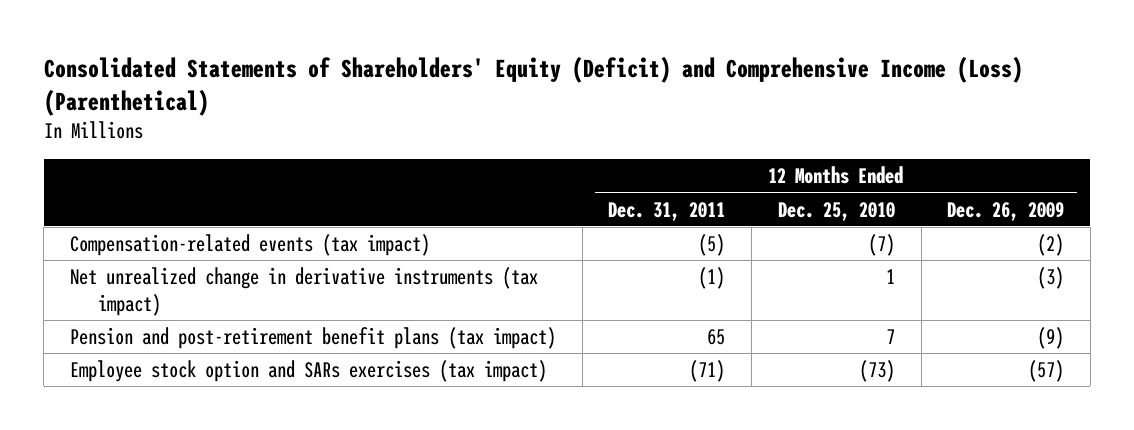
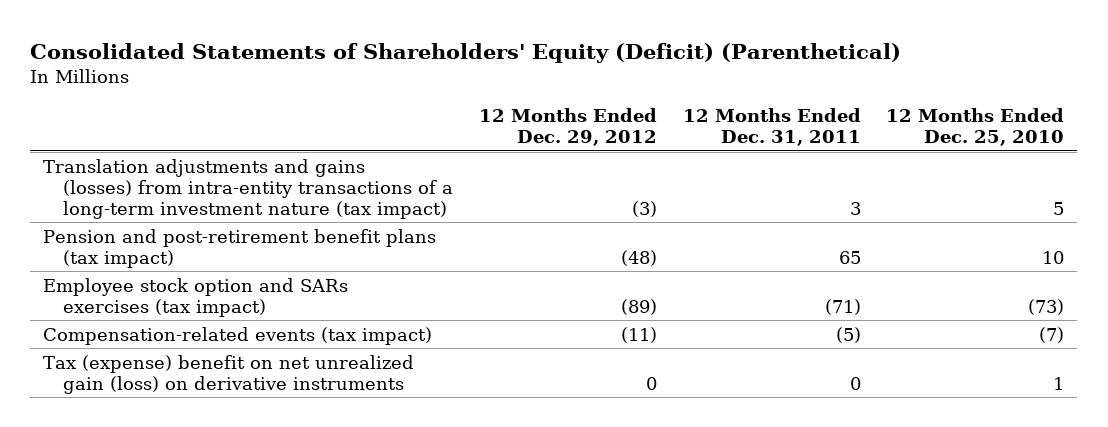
- Consolidated Statements of Shareholders' Equity (Deficit) and Comprehensive Income (Loss) (Parenthetical)
+ Consolidated Statements of Shareholders' Equity (Deficit) (Parenthetical)
- | 12 Months Ended Dec. 31, 2011 | 12 Months Ended Dec. 25, 2010 | 12 Months Ended Dec. 26, 2009
+ | 12 Months Ended Dec. 29, 2012 | 12 Months Ended Dec. 31, 2011 | 12 Months Ended Dec. 25, 2010
- Net unrealized change in derivative instruments (tax impact) | (1) | 1 | (3)
- Pension and post-retirement benefit plans (tax impact) | 65 | 7 | (9)
+ Translation adjustments and gains (losses) from intra-entity transactions of a long-term investment nature (tax impact) | (3) | 3 | 5
+ Pension and post-retirement benefit plans (tax impact) | (48) | 65 | 10
moved down: Compensation-related events (tax impact) | (11) | (5) | (7)
+ Tax (expense) benefit on net unrealized gain (loss) on derivative instruments | 0 | 0 | 1

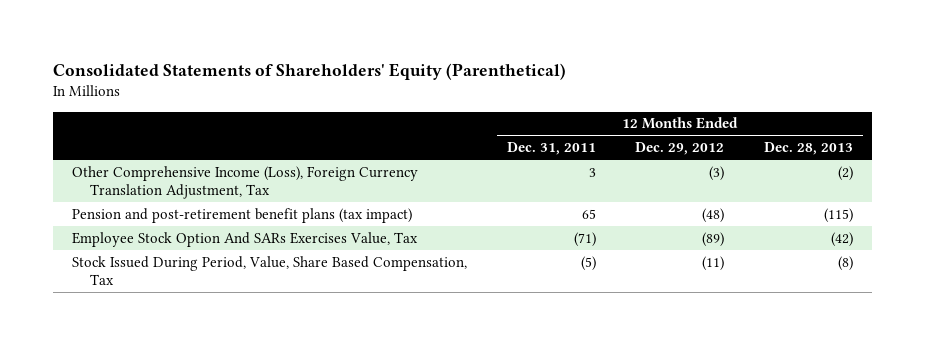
- Consolidated Statements of Shareholders' Equity (Deficit) (Parenthetical)
+ Consolidated Statements of Shareholders' Equity (Parenthetical)
- | 12 Months Ended Dec. 29, 2012 | 12 Months Ended Dec. 31, 2011 | 12 Months Ended Dec. 25, 2010
+ | 12 Months Ended Dec. 31, 2011 | 12 Months Ended Dec. 29, 2012 | 12 Months Ended Dec. 28, 2013
- Translation adjustments and gains (losses) from intra-entity transactions of a long-term investment nature (tax impact) | (3) | 3 | 5
+ Other Comprehensive Income (Loss), Foreign Currency Translation Adjustment, Tax | 3 | (3) | (2)
- Employee stock option and SARs exercises (tax impact) | (89) | (71) | (73)
- Compensation-related events (tax impact) | (11) | (5) | (7)
- Tax (expense) benefit on net unrealized gain (loss) on derivative instruments | 0 | 0 | 1
+ Employee Stock Option And SARs Exercises Value, Tax | (71) | (89) | (42)
+ Stock Issued During Period, Value, Share Based Compensation, Tax | (5) | (11) | (8)

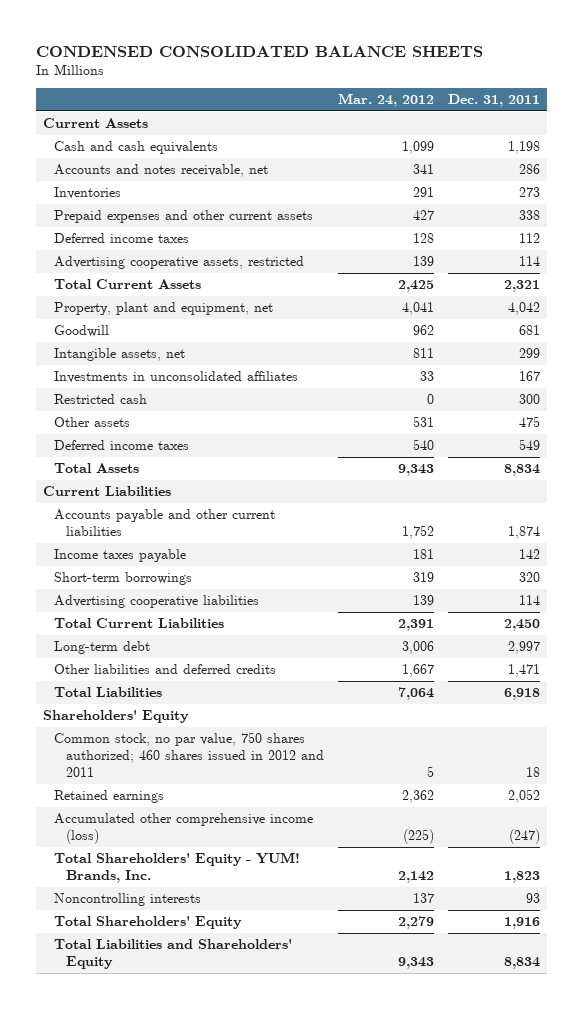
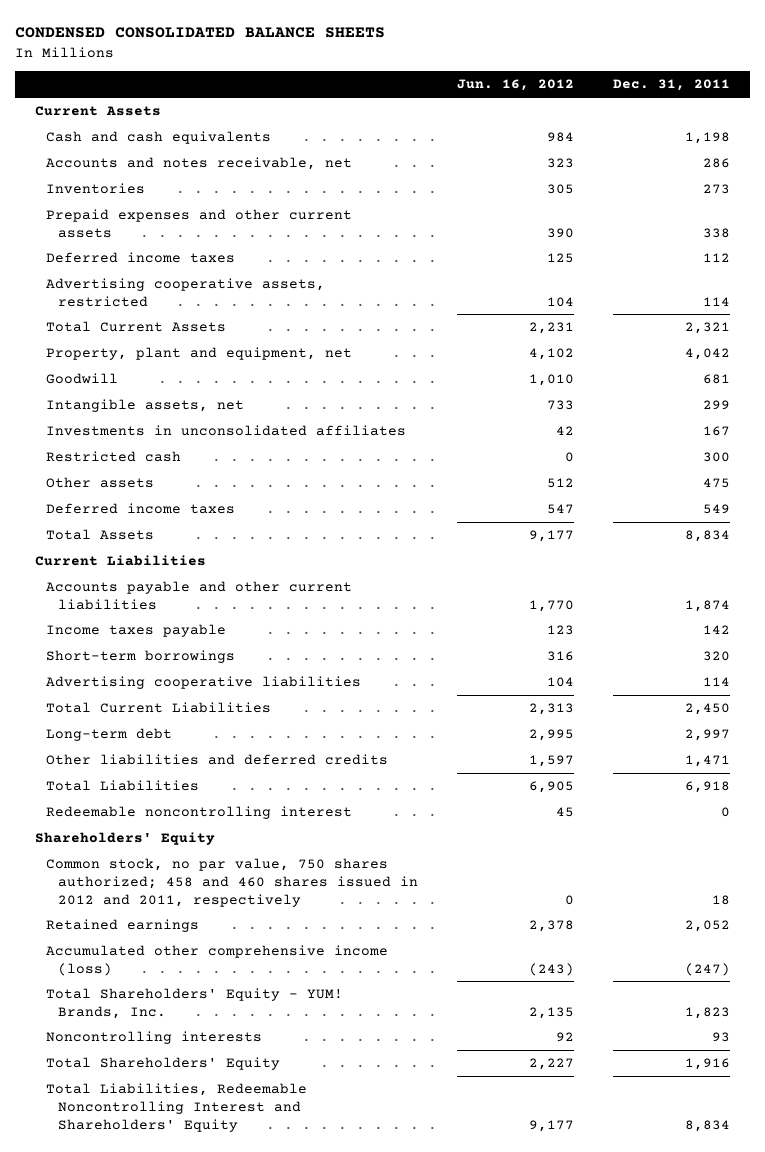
- | Mar. 24, 2012 | Dec. 31, 2011
+ | Jun. 16, 2012 | Dec. 31, 2011
+ Redeemable noncontrolling interest | 45 | 0
- Common stock, no par value, 750 shares authorized; 460 shares issued in 2012 and 2011 | 5 | 18
+ Common stock, no par value, 750 shares authorized; 458 and 460 shares issued in 2012 and 2011, respectively | 0 | 18
- Total Liabilities and Shareholders' Equity | 9,343 | 8,834
+ Total Liabilities, Redeemable Noncontrolling Interest and Shareholders' Equity | 9,177 | 8,834

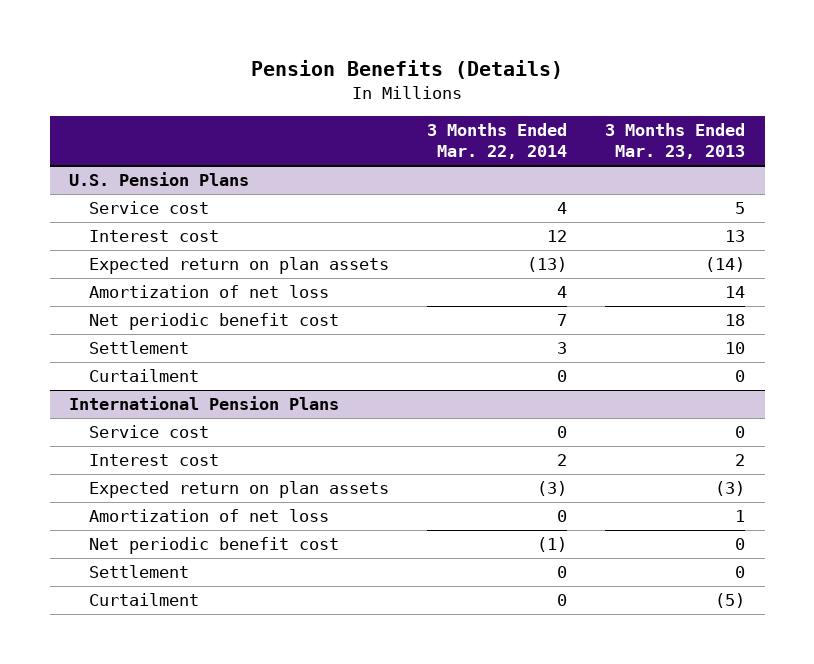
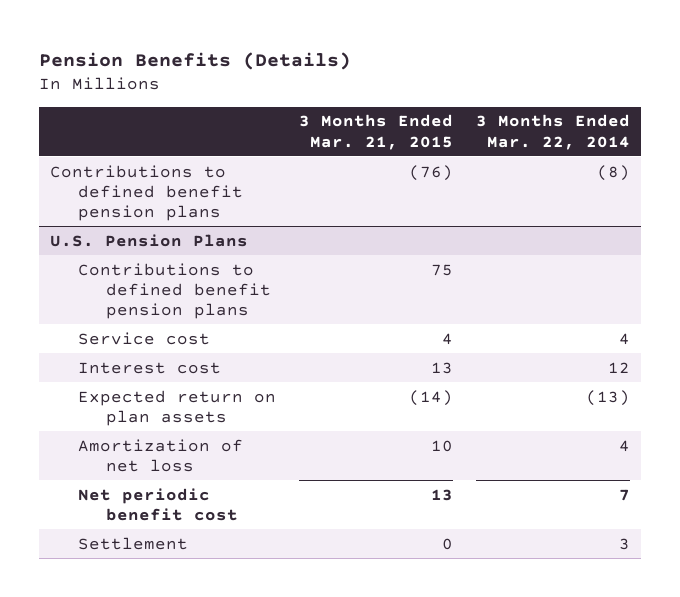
- | 3 Months Ended Mar. 22, 2014 | 3 Months Ended Mar. 23, 2013
+ | 3 Months Ended Mar. 21, 2015 | 3 Months Ended Mar. 22, 2014
+ Contributions to defined benefit pension plans | (76) | (8)
@ U.S. Pension Plans
+ Contributions to defined benefit pension plans | 75 |
- Curtailment | 0 | 0
- International Pension Plans
- Service cost | 0 | 0
- Interest cost | 2 | 2
- Expected return on plan assets | (3) | (3)
- Amortization of net loss | 0 | 1
- Net periodic benefit cost | (1) | 0
- Settlement | 0 | 0
- Curtailment | 0 | (5)

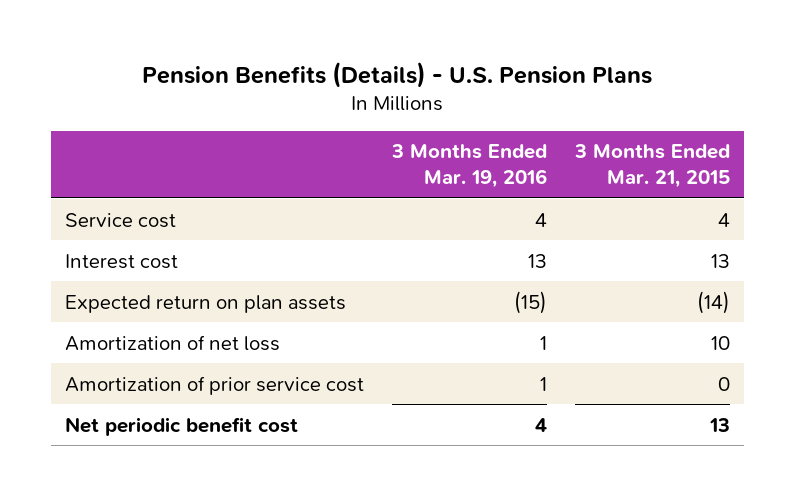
- Pension Benefits (Details)
+ Pension Benefits (Details) - U.S. Pension Plans
- | 3 Months Ended Mar. 21, 2015 | 3 Months Ended Mar. 22, 2014
+ | 3 Months Ended Mar. 19, 2016 | 3 Months Ended Mar. 21, 2015
- Contributions to defined benefit pension plans | (76) | (8)
- U.S. Pension Plans
- Contributions to defined benefit pension plans | 75 |
+ Amortization of prior service cost | 1 | 0
- Settlement | 0 | 3

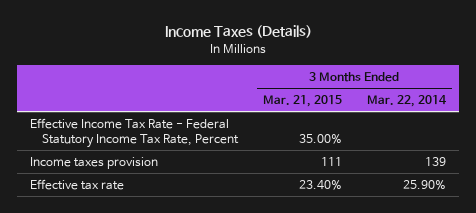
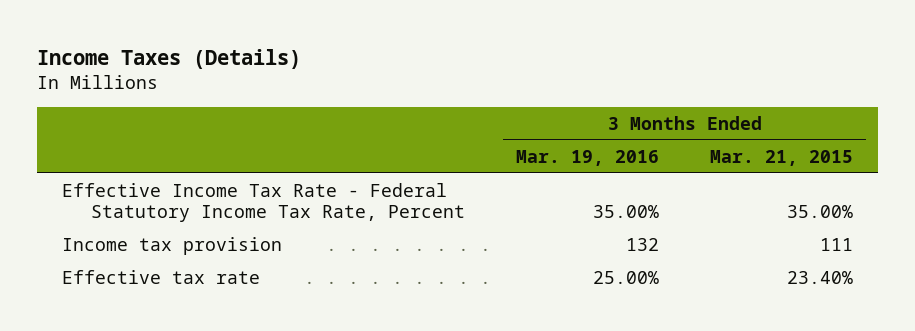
- | 3 Months Ended Mar. 21, 2015 | 3 Months Ended Mar. 22, 2014
+ | 3 Months Ended Mar. 19, 2016 | 3 Months Ended Mar. 21, 2015
- Income taxes provision | 111 | 139
+ Income tax provision | 132 | 111

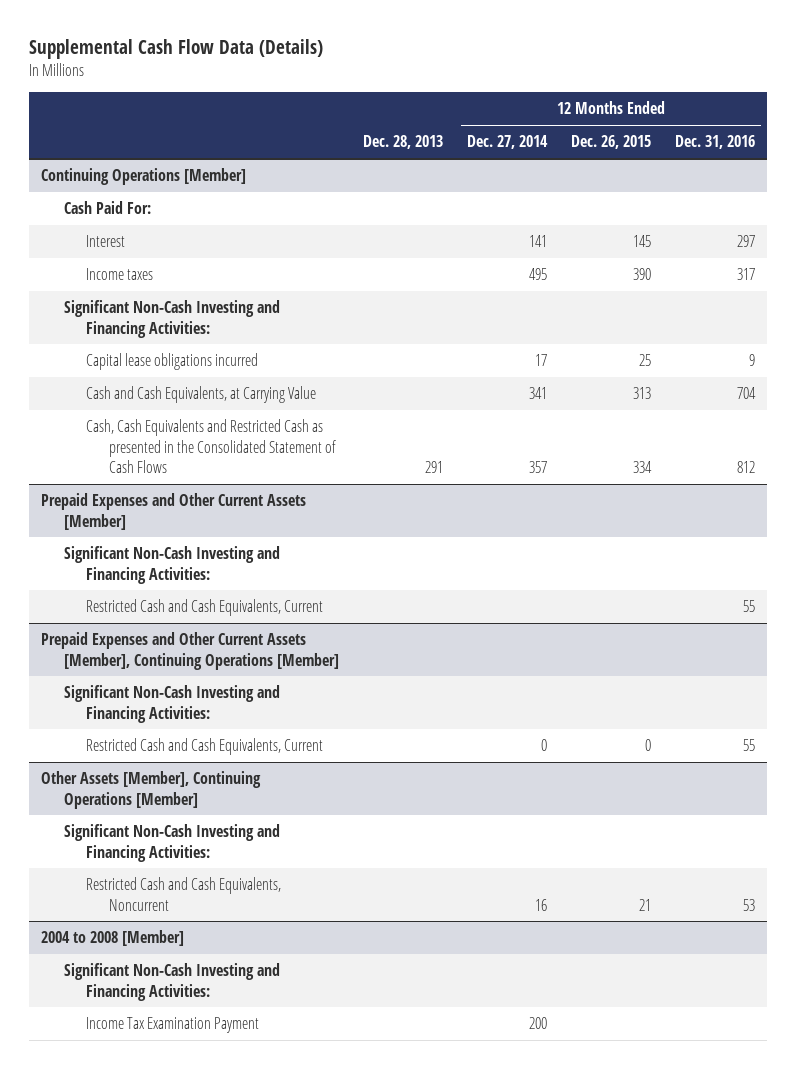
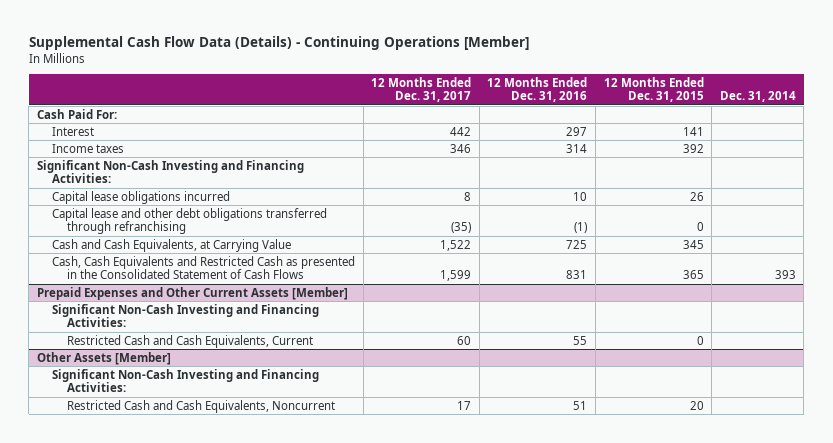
- Supplemental Cash Flow Data (Details)
+ Supplemental Cash Flow Data (Details) - Continuing Operations [Member]
- | Dec. 28, 2013 | 12 Months Ended Dec. 27, 2014 | 12 Months Ended Dec. 26, 2015 | 12 Months Ended Dec. 31, 2016
+ | 12 Months Ended Dec. 31, 2017 | 12 Months Ended Dec. 31, 2016 | 12 Months Ended Dec. 31, 2015 | Dec. 31, 2014
- Continuing Operations [Member]
- Income taxes | | 495 | 390 | 317
+ Income taxes | 346 | 314 | 392 |
- Capital lease obligations incurred | | 17 | 25 | 9
- Cash and Cash Equivalents, at Carrying Value | | 341 | 313 | 704
- Cash, Cash Equivalents and Restricted Cash as presented in the Consolidated Statement of Cash Flows | 291 | 357 | 334 | 812
+ Capital lease obligations incurred | 8 | 10 | 26 |
+ Capital lease and other debt obligations transferred through refranchising | (35) | (1) | 0 |
+ Cash and Cash Equivalents, at Carrying Value | 1,522 | 725 | 345 |
+ Cash, Cash Equivalents and Restricted Cash as presented in the Consolidated Statement of Cash Flows | 1,599 | 831 | 365 | 393
- Prepaid Expenses and Other Current Assets [Member], Continuing Operations [Member]
- Significant Non-Cash Investing and Financing Activities:
- Restricted Cash and Cash Equivalents, Current | | 0 | 0 | 55
- Other Assets [Member], Continuing Operations [Member]
- Significant Non-Cash Investing and Financing Activities:
- Restricted Cash and Cash Equivalents, Noncurrent | | 16 | 21 | 53
- 2004 to 2008 [Member]
+ Other Assets [Member]
- Income Tax Examination Payment | | 200 | |
+ Restricted Cash and Cash Equivalents, Noncurrent | 17 | 51 | 20 |

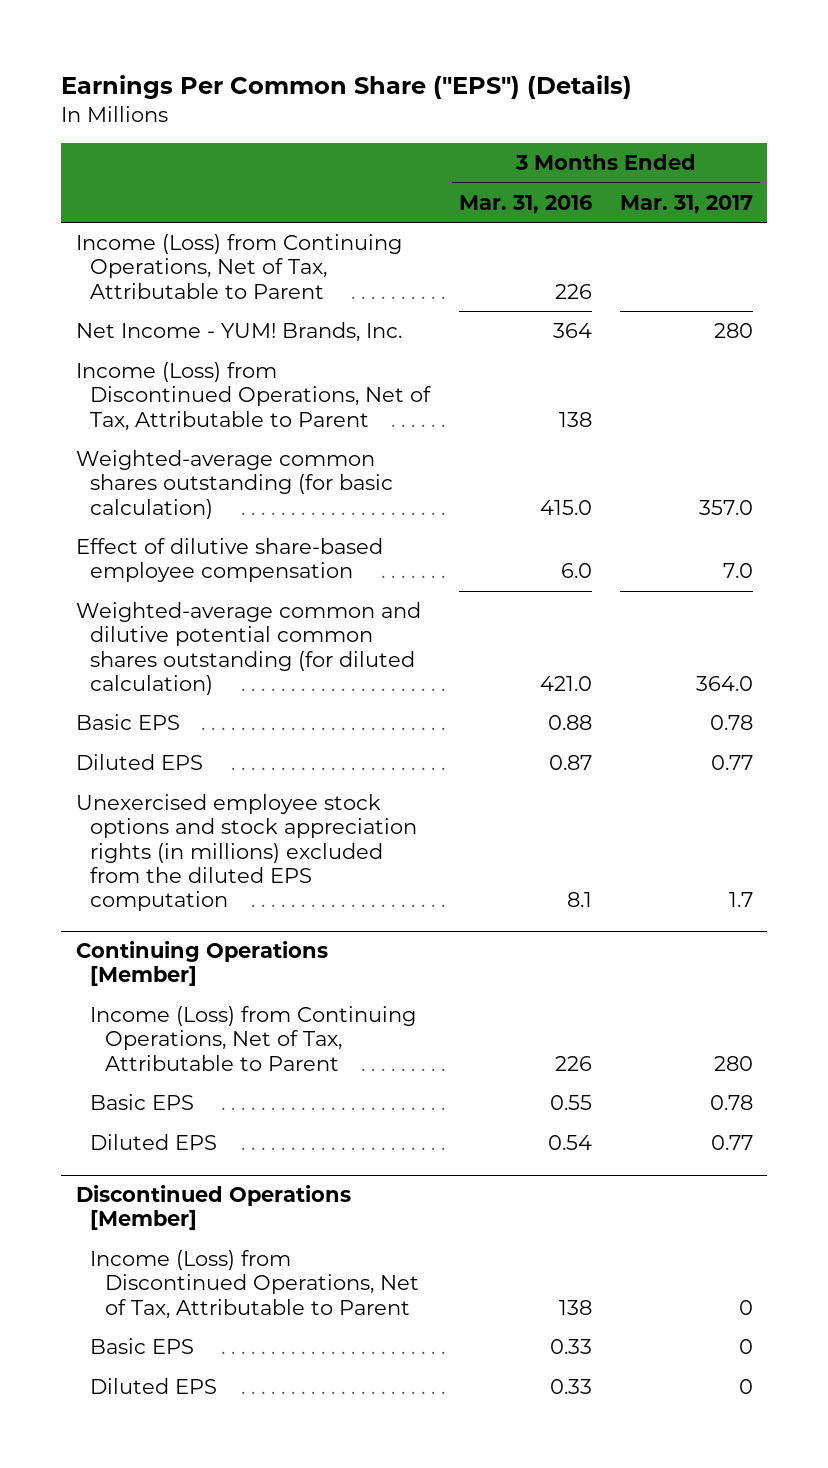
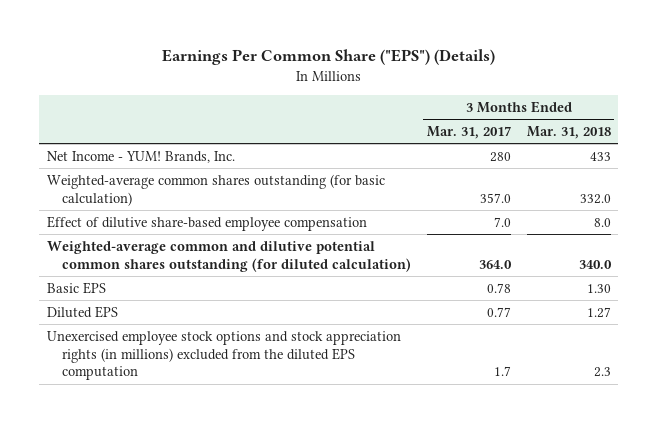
- | 3 Months Ended Mar. 31, 2016 | 3 Months Ended Mar. 31, 2017
+ | 3 Months Ended Mar. 31, 2017 | 3 Months Ended Mar. 31, 2018
- Income (Loss) from Continuing Operations, Net of Tax, Attributable to Parent | 226 |
- Income (Loss) from Discontinued Operations, Net of Tax, Attributable to Parent | 138 |
- Continuing Operations [Member]
- Income (Loss) from Continuing Operations, Net of Tax, Attributable to Parent | 226 | 280
- Basic EPS | 0.55 | 0.78
- Diluted EPS | 0.54 | 0.77
- Discontinued Operations [Member]
- Income (Loss) from Discontinued Operations, Net of Tax, Attributable to Parent | 138 | 0
- Basic EPS | 0.33 | 0
- Diluted EPS | 0.33 | 0

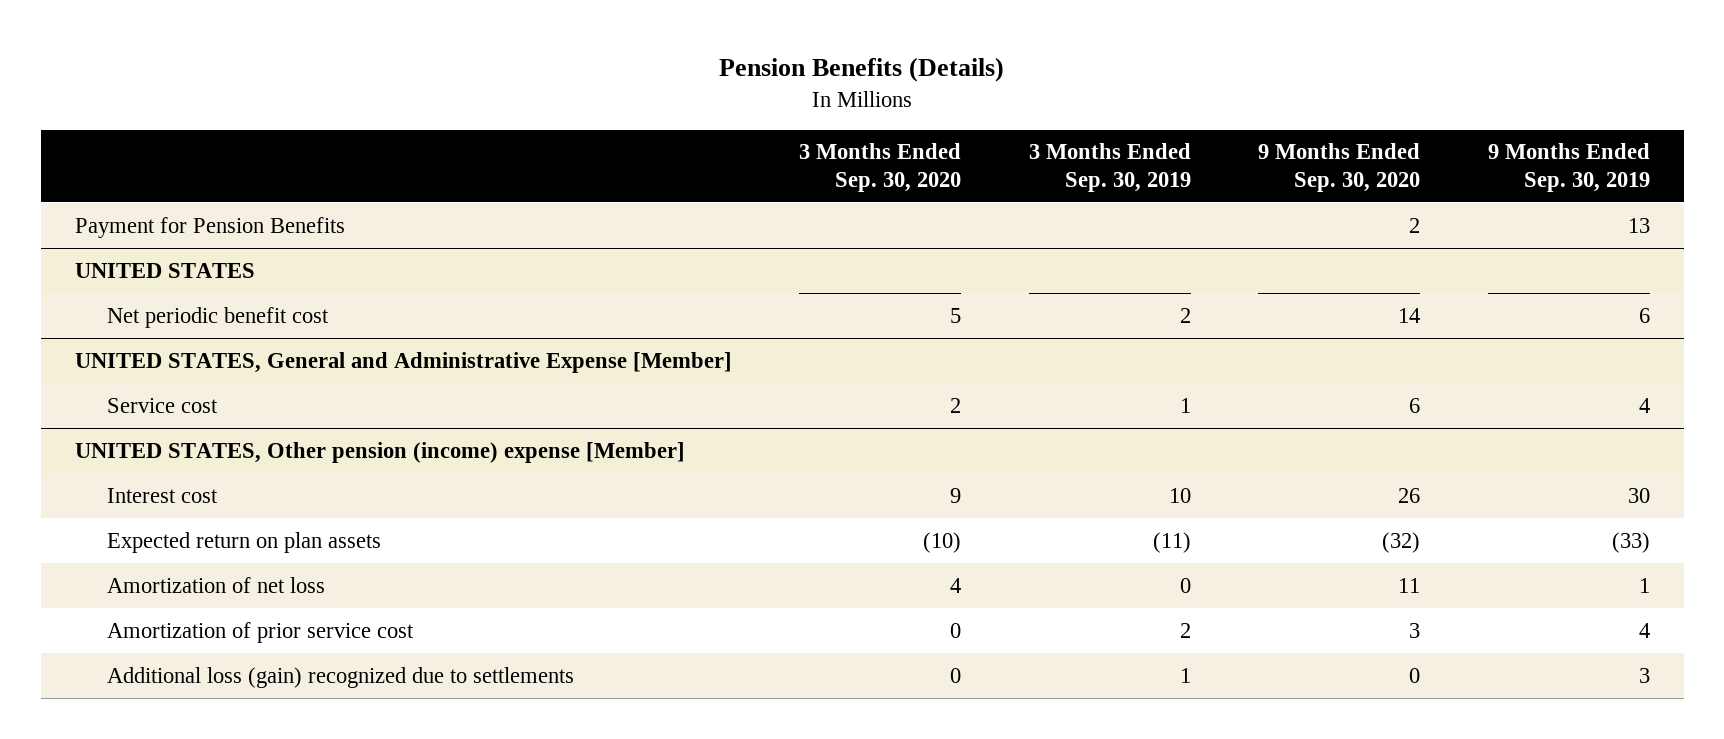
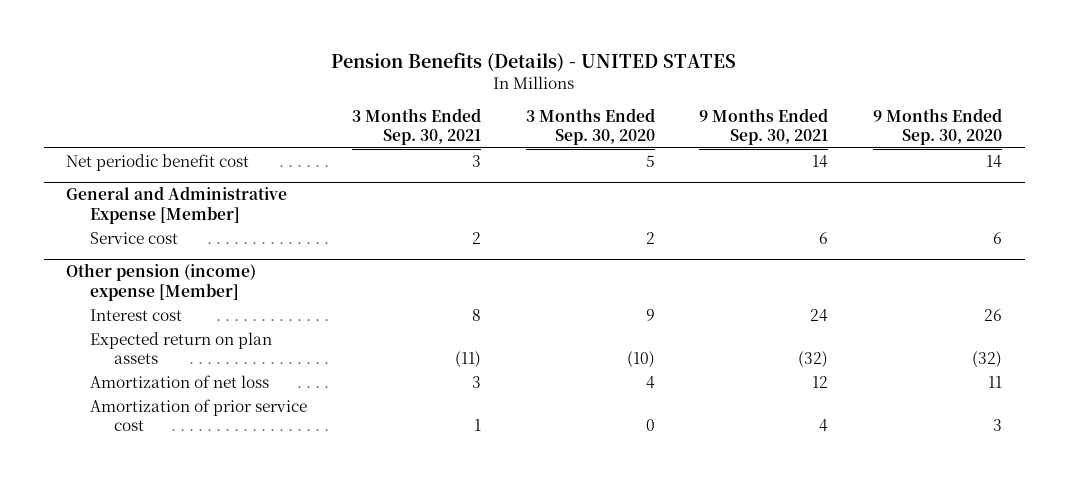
- Pension Benefits (Details)
+ Pension Benefits (Details) - UNITED STATES
- | 3 Months Ended Sep. 30, 2020 | 3 Months Ended Sep. 30, 2019 | 9 Months Ended Sep. 30, 2020 | 9 Months Ended Sep. 30, 2019
+ | 3 Months Ended Sep. 30, 2021 | 3 Months Ended Sep. 30, 2020 | 9 Months Ended Sep. 30, 2021 | 9 Months Ended Sep. 30, 2020
- Payment for Pension Benefits | | | 2 | 13
- UNITED STATES
- UNITED STATES, General and Administrative Expense [Member]
+ General and Administrative Expense [Member]
- UNITED STATES, Other pension (income) expense [Member]
+ Other pension (income) expense [Member]
- Additional loss (gain) recognized due to settlements | 0 | 1 | 0 | 3

